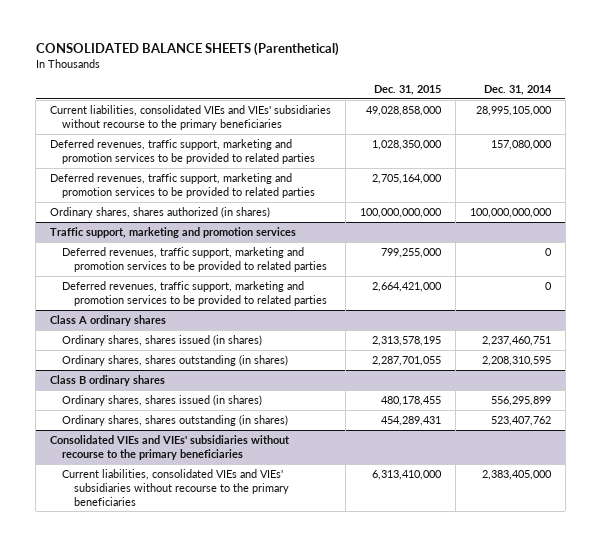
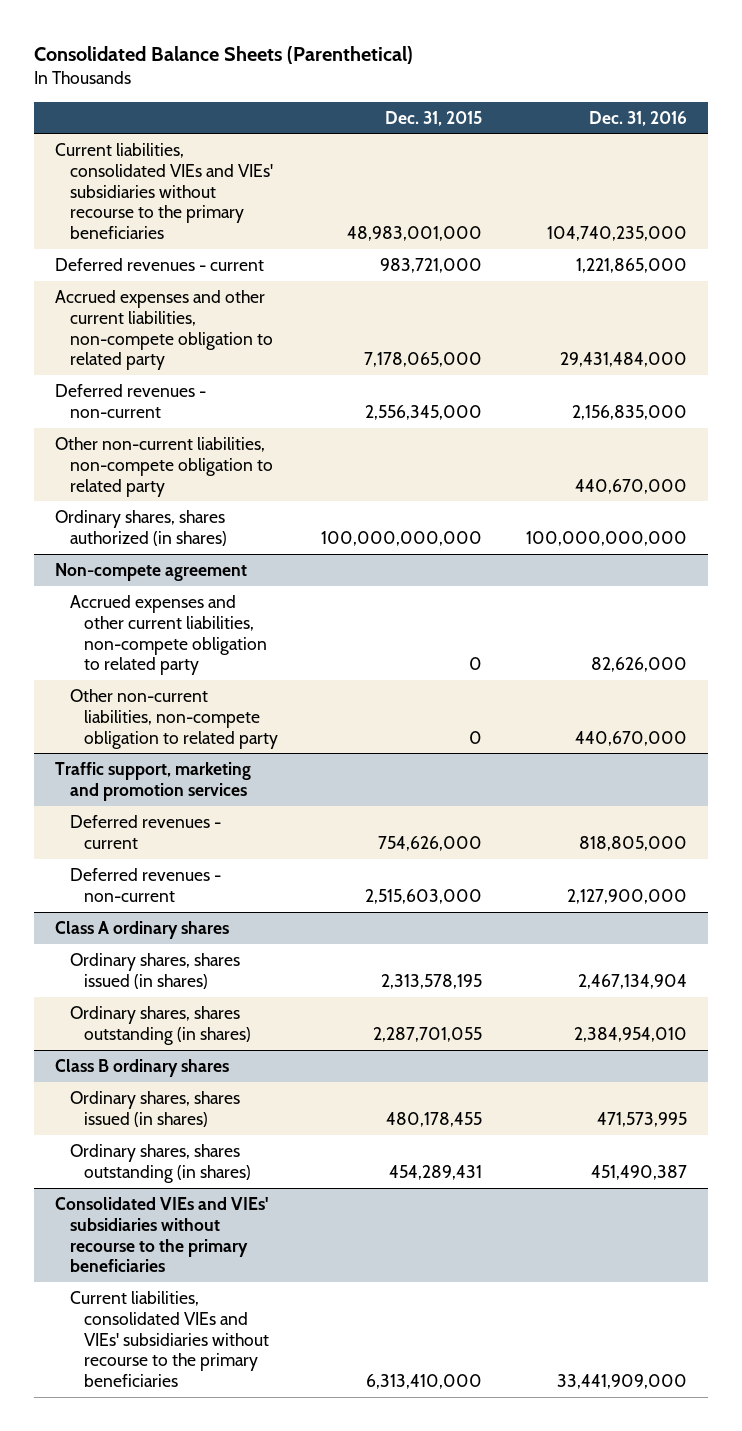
- CONSOLIDATED BALANCE SHEETS (Parenthetical)
+ Consolidated Balance Sheets (Parenthetical)
- | Dec. 31, 2015 | Dec. 31, 2014
+ | Dec. 31, 2015 | Dec. 31, 2016
- Current liabilities, consolidated VIEs and VIEs' subsidiaries without recourse to the primary beneficiaries | 49,028,858,000 | 28,995,105,000
- Deferred revenues, traffic support, marketing and promotion services to be provided to related parties | 1,028,350,000 | 157,080,000
- Deferred revenues, traffic support, marketing and promotion services to be provided to related parties | 2,705,164,000 |
+ Current liabilities, consolidated VIEs and VIEs' subsidiaries without recourse to the primary beneficiaries | 48,983,001,000 | 104,740,235,000
+ Deferred revenues - current | 983,721,000 | 1,221,865,000
+ Accrued expenses and other current liabilities, non-compete obligation to related party | 7,178,065,000 | 29,431,484,000
+ Deferred revenues - non-current | 2,556,345,000 | 2,156,835,000
+ Other non-current liabilities, non-compete obligation to related party | | 440,670,000
+ Non-compete agreement
+ Accrued expenses and other current liabilities, non-compete obligation to related party | 0 | 82,626,000
+ Other non-current liabilities, non-compete obligation to related party | 0 | 440,670,000
@ Traffic support, marketing and promotion services
- Deferred revenues, traffic support, marketing and promotion services to be provided to related parties | 799,255,000 | 0
- Deferred revenues, traffic support, marketing and promotion services to be provided to related parties | 2,664,421,000 | 0
+ Deferred revenues - current | 754,626,000 | 818,805,000
+ Deferred revenues - non-current | 2,515,603,000 | 2,127,900,000

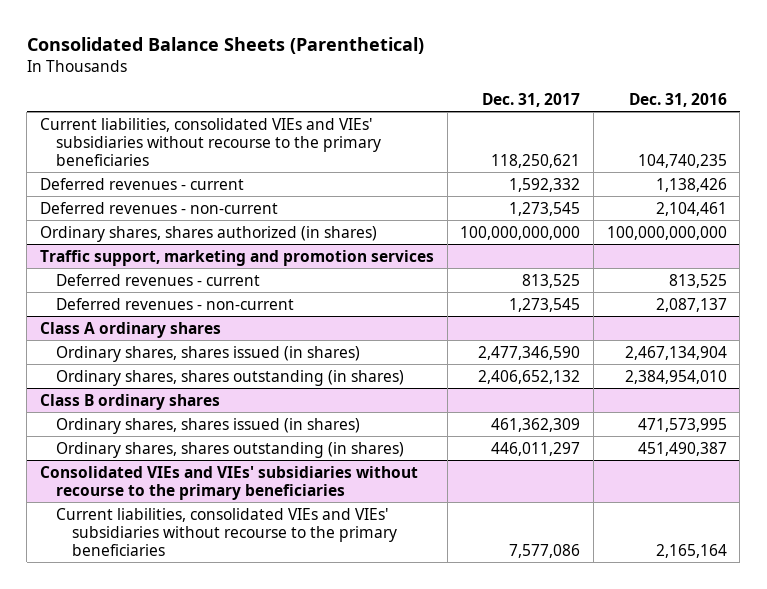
- | Dec. 31, 2015 | Dec. 31, 2016
+ | Dec. 31, 2017 | Dec. 31, 2016
- Current liabilities, consolidated VIEs and VIEs' subsidiaries without recourse to the primary beneficiaries | 48,983,001,000 | 104,740,235,000
- Deferred revenues - current | 983,721,000 | 1,221,865,000
- Accrued expenses and other current liabilities, non-compete obligation to related party | 7,178,065,000 | 29,431,484,000
- Deferred revenues - non-current | 2,556,345,000 | 2,156,835,000
- Other non-current liabilities, non-compete obligation to related party | | 440,670,000
+ Current liabilities, consolidated VIEs and VIEs' subsidiaries without recourse to the primary beneficiaries | 118,250,621 | 104,740,235
+ Deferred revenues - current | 1,592,332 | 1,138,426
+ Deferred revenues - non-current | 1,273,545 | 2,104,461
- Non-compete agreement
- Accrued expenses and other current liabilities, non-compete obligation to related party | 0 | 82,626,000
- Other non-current liabilities, non-compete obligation to related party | 0 | 440,670,000
@ Traffic support, marketing and promotion services
- Deferred revenues - current | 754,626,000 | 818,805,000
- Deferred revenues - non-current | 2,515,603,000 | 2,127,900,000
+ Deferred revenues - current | 813,525 | 813,525
+ Deferred revenues - non-current | 1,273,545 | 2,087,137
@ Consolidated VIEs and VIEs' subsidiaries without recourse to the primary beneficiaries
- Current liabilities, consolidated VIEs and VIEs' subsidiaries without recourse to the primary beneficiaries | 6,313,410,000 | 33,441,909,000
+ Current liabilities, consolidated VIEs and VIEs' subsidiaries without recourse to the primary beneficiaries | 7,577,086 | 2,165,164

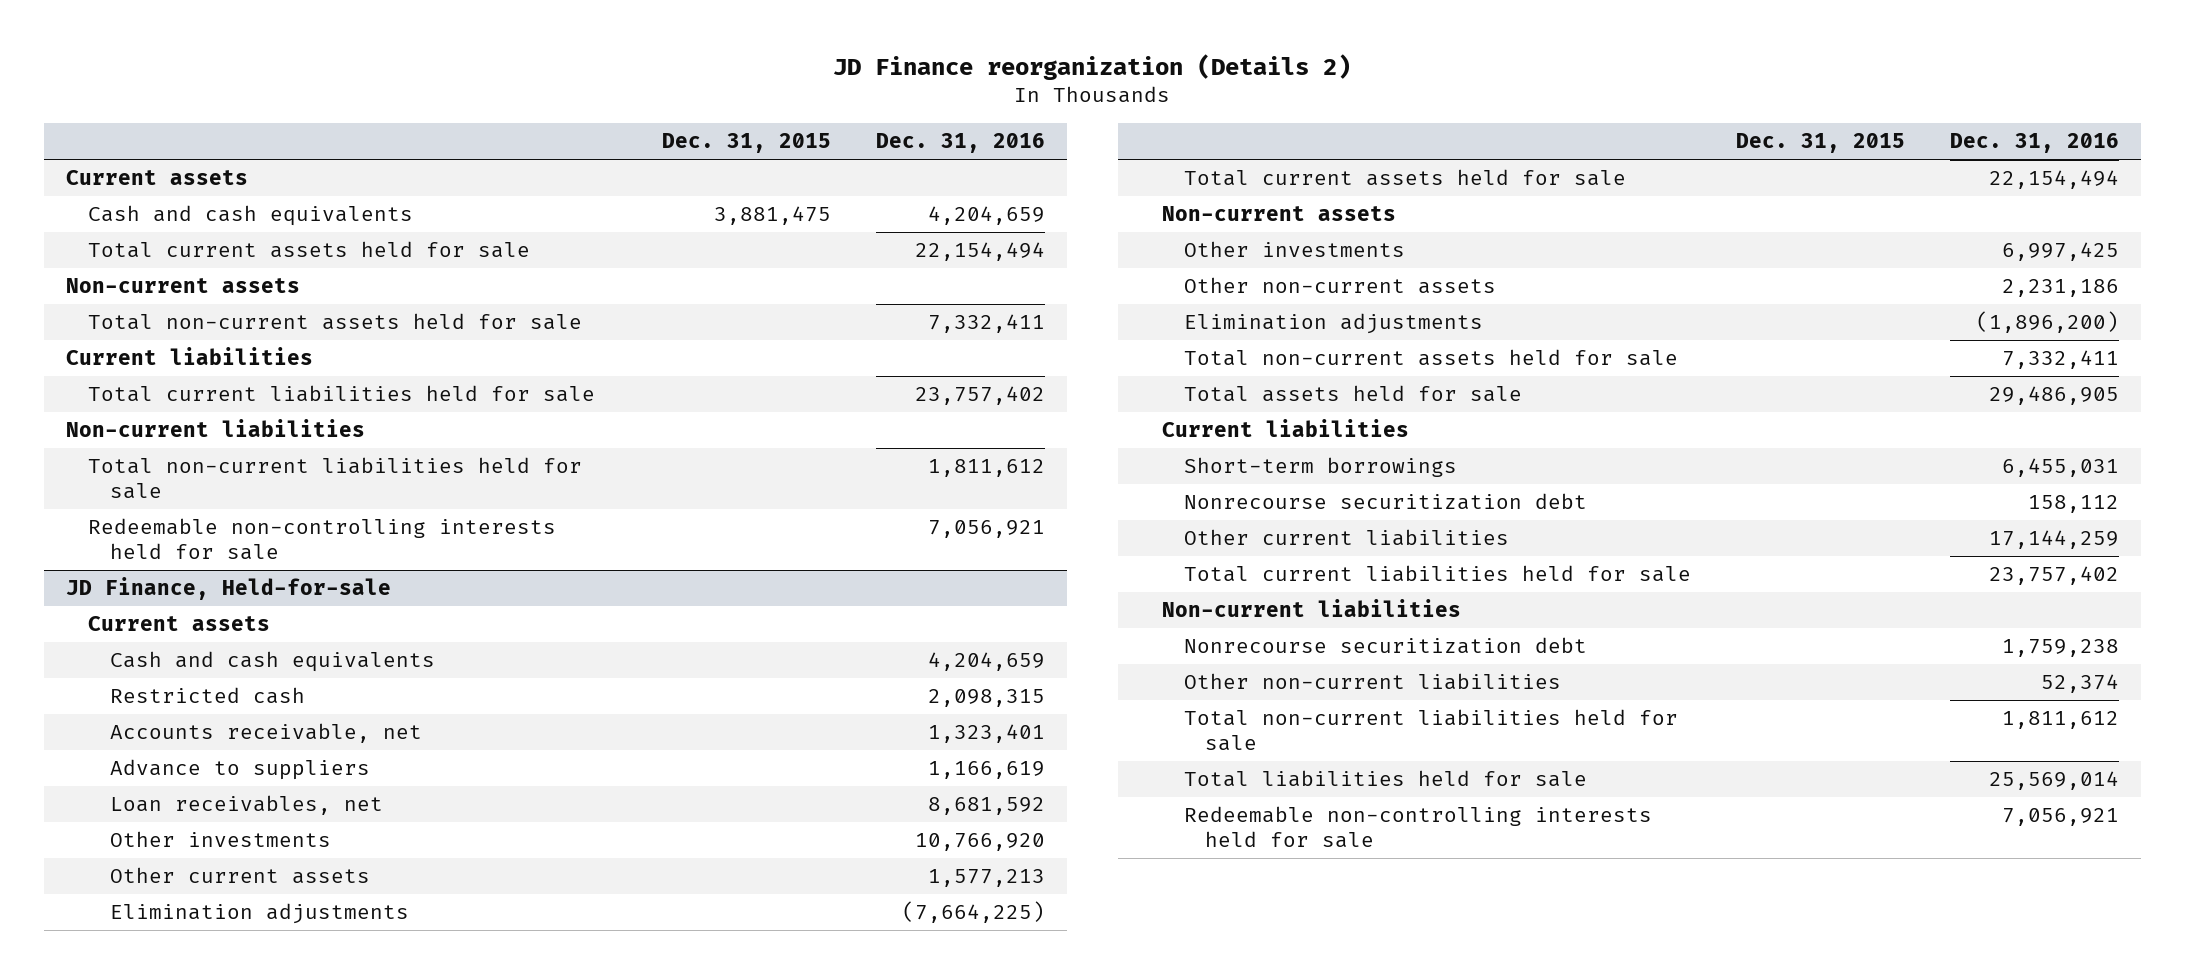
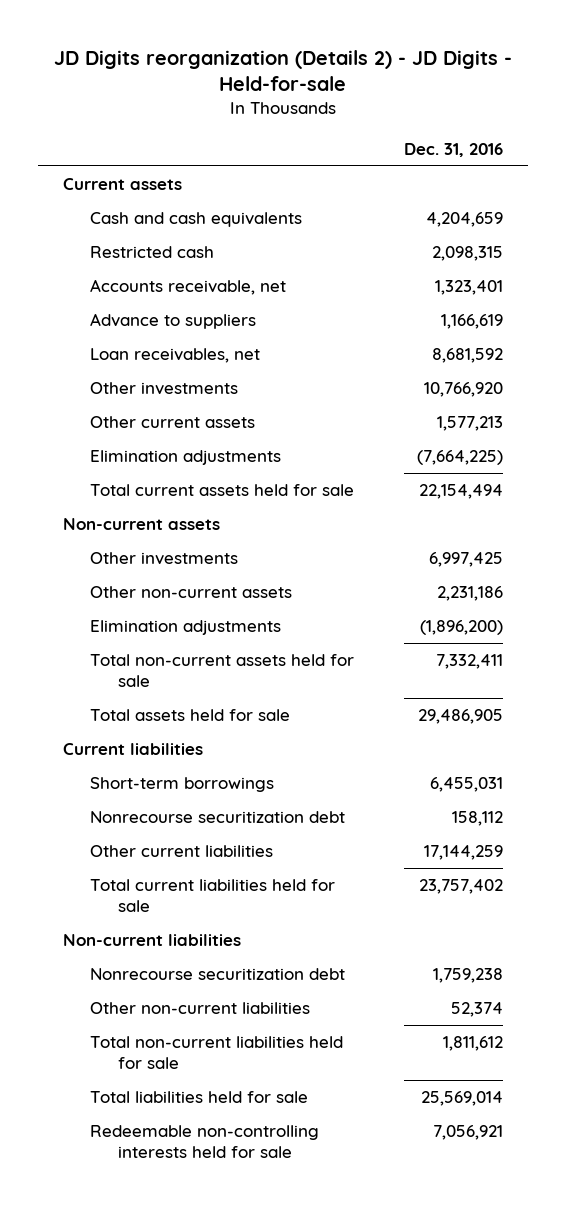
- JD Finance reorganization (Details 2)
+ JD Digits reorganization (Details 2) - JD Digits - Held-for-sale
- | Dec. 31, 2015 | Dec. 31, 2016
+ | Dec. 31, 2016
- Total current assets held for sale | | 22,154,494
- Non-current assets
- Total non-current assets held for sale | | 7,332,411
- Current liabilities
- Total current liabilities held for sale | | 23,757,402
- Non-current liabilities
- Total non-current liabilities held for sale | | 1,811,612
- Redeemable non-controlling interests held for sale | | 7,056,921
- JD Finance, Held-for-sale
- Current assets
- Cash and cash equivalents | | 4,204,659

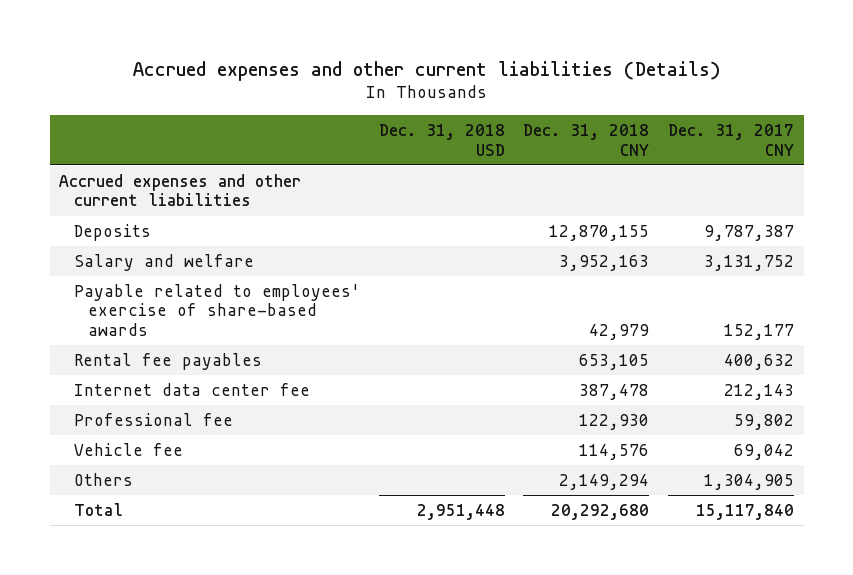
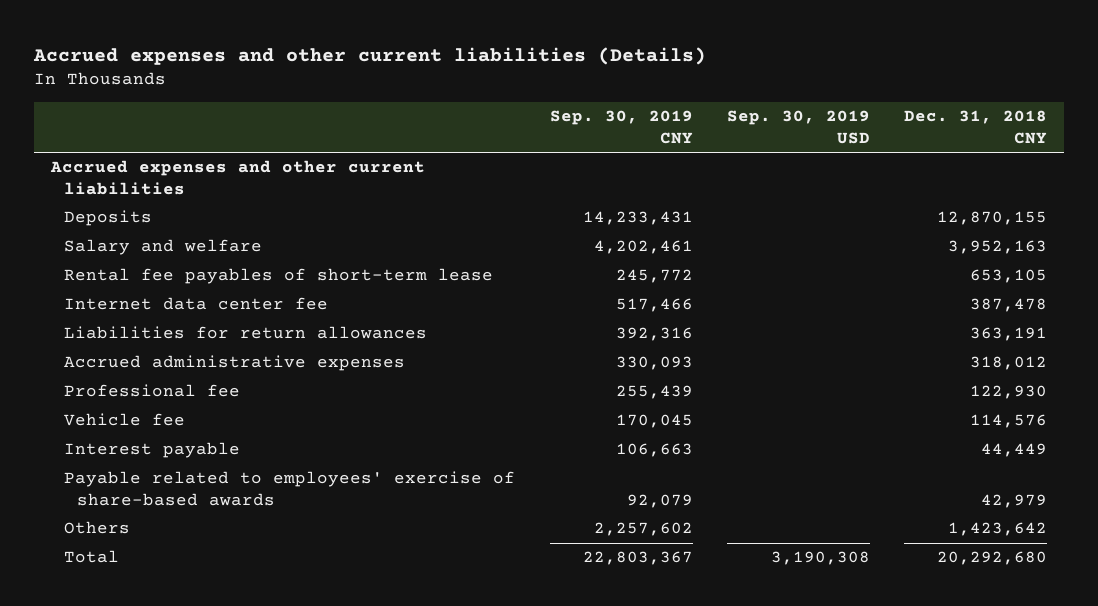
- | Dec. 31, 2018 USD | Dec. 31, 2018 CNY | Dec. 31, 2017 CNY
+ | Sep. 30, 2019 CNY | Sep. 30, 2019 USD | Dec. 31, 2018 CNY
- Rental fee payables | | 653,105 | 400,632
+ Rental fee payables of short-term lease | 245,772 | | 653,105
+ Liabilities for return allowances | 392,316 | | 363,191
+ Accrued administrative expenses | 330,093 | | 318,012
- Others | | 2,149,294 | 1,304,905
+ Interest payable | 106,663 | | 44,449
moved down: Payable related to employees' exercise of share-based awards | 92,079 | | 42,979
+ Others | 2,257,602 | | 1,423,642

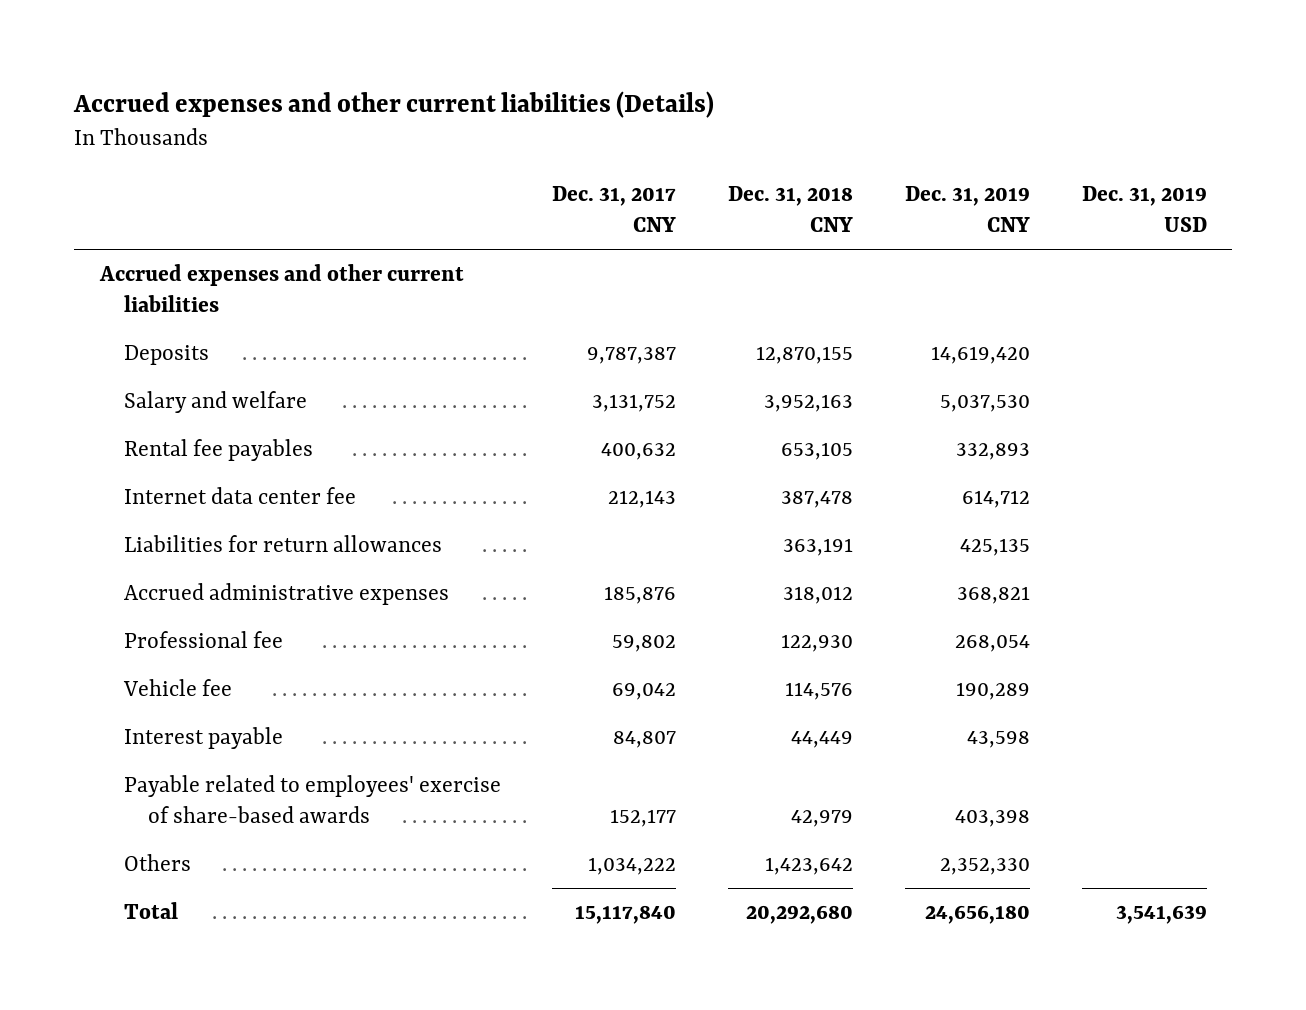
- | Sep. 30, 2019 CNY | Sep. 30, 2019 USD | Dec. 31, 2018 CNY
+ | Dec. 31, 2017 CNY | Dec. 31, 2018 CNY | Dec. 31, 2019 CNY | Dec. 31, 2019 USD
- Rental fee payables of short-term lease | 245,772 | | 653,105
+ Rental fee payables | 400,632 | 653,105 | 332,893 |

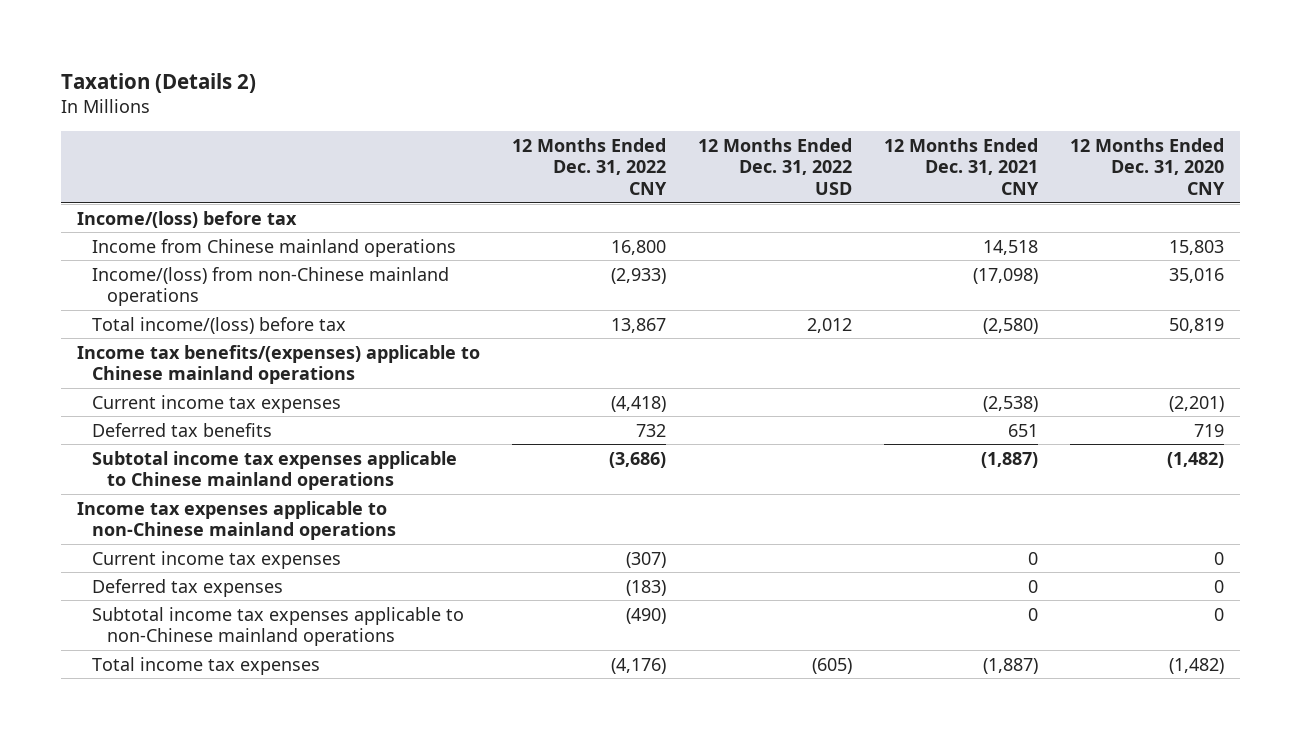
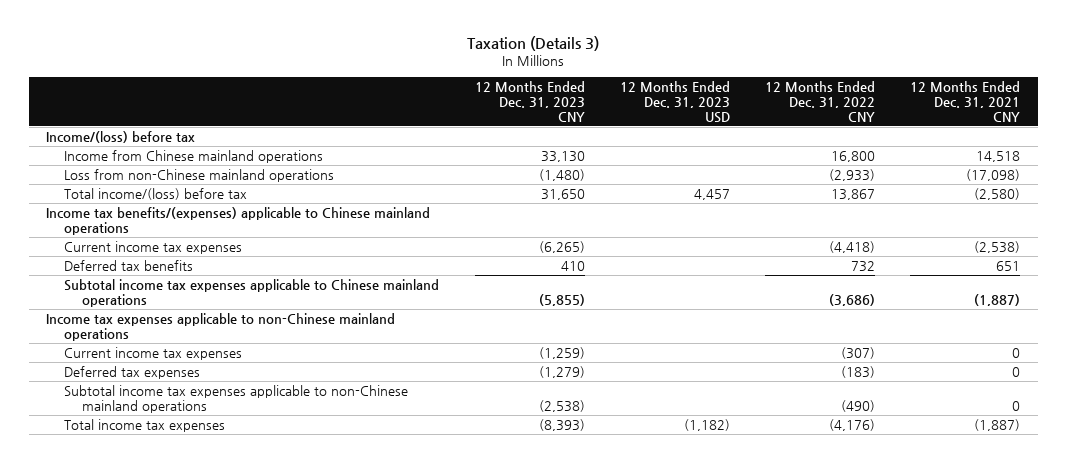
- Taxation (Details 2)
+ Taxation (Details 3)
- | 12 Months Ended Dec. 31, 2022 CNY | 12 Months Ended Dec. 31, 2022 USD | 12 Months Ended Dec. 31, 2021 CNY | 12 Months Ended Dec. 31, 2020 CNY
+ | 12 Months Ended Dec. 31, 2023 CNY | 12 Months Ended Dec. 31, 2023 USD | 12 Months Ended Dec. 31, 2022 CNY | 12 Months Ended Dec. 31, 2021 CNY
- Income/(loss) from non-Chinese mainland operations | (2,933) | | (17,098) | 35,016
+ Loss from non-Chinese mainland operations | (1,480) | | (2,933) | (17,098)

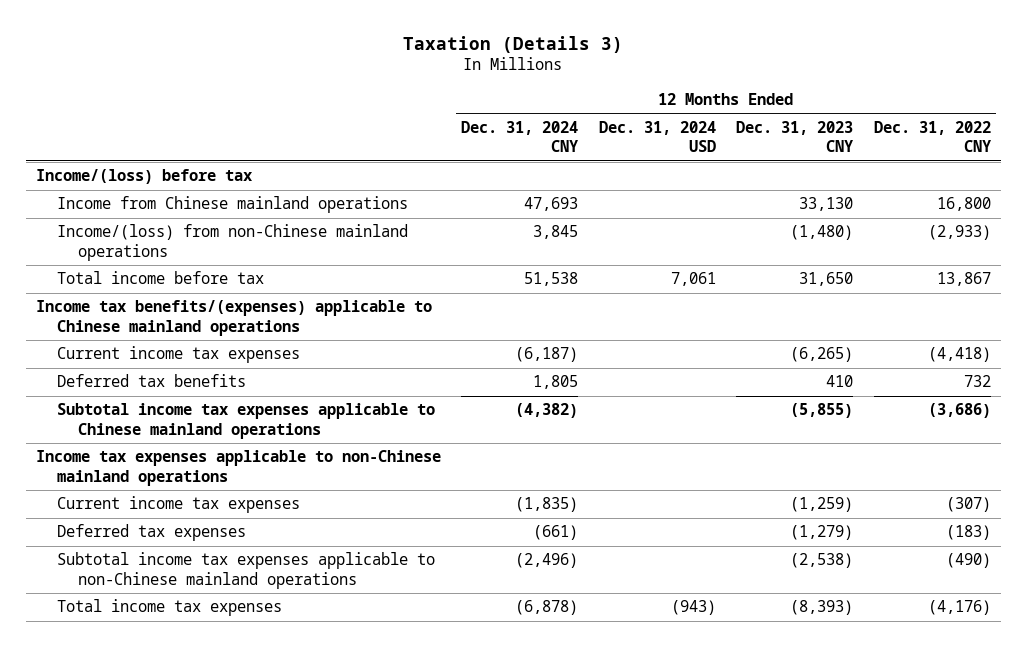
- | 12 Months Ended Dec. 31, 2023 CNY | 12 Months Ended Dec. 31, 2023 USD | 12 Months Ended Dec. 31, 2022 CNY | 12 Months Ended Dec. 31, 2021 CNY
+ | 12 Months Ended Dec. 31, 2024 CNY | 12 Months Ended Dec. 31, 2024 USD | 12 Months Ended Dec. 31, 2023 CNY | 12 Months Ended Dec. 31, 2022 CNY
- Loss from non-Chinese mainland operations | (1,480) | | (2,933) | (17,098)
- Total income/(loss) before tax | 31,650 | 4,457 | 13,867 | (2,580)
+ Income/(loss) from non-Chinese mainland operations | 3,845 | | (1,480) | (2,933)
+ Total income before tax | 51,538 | 7,061 | 31,650 | 13,867

